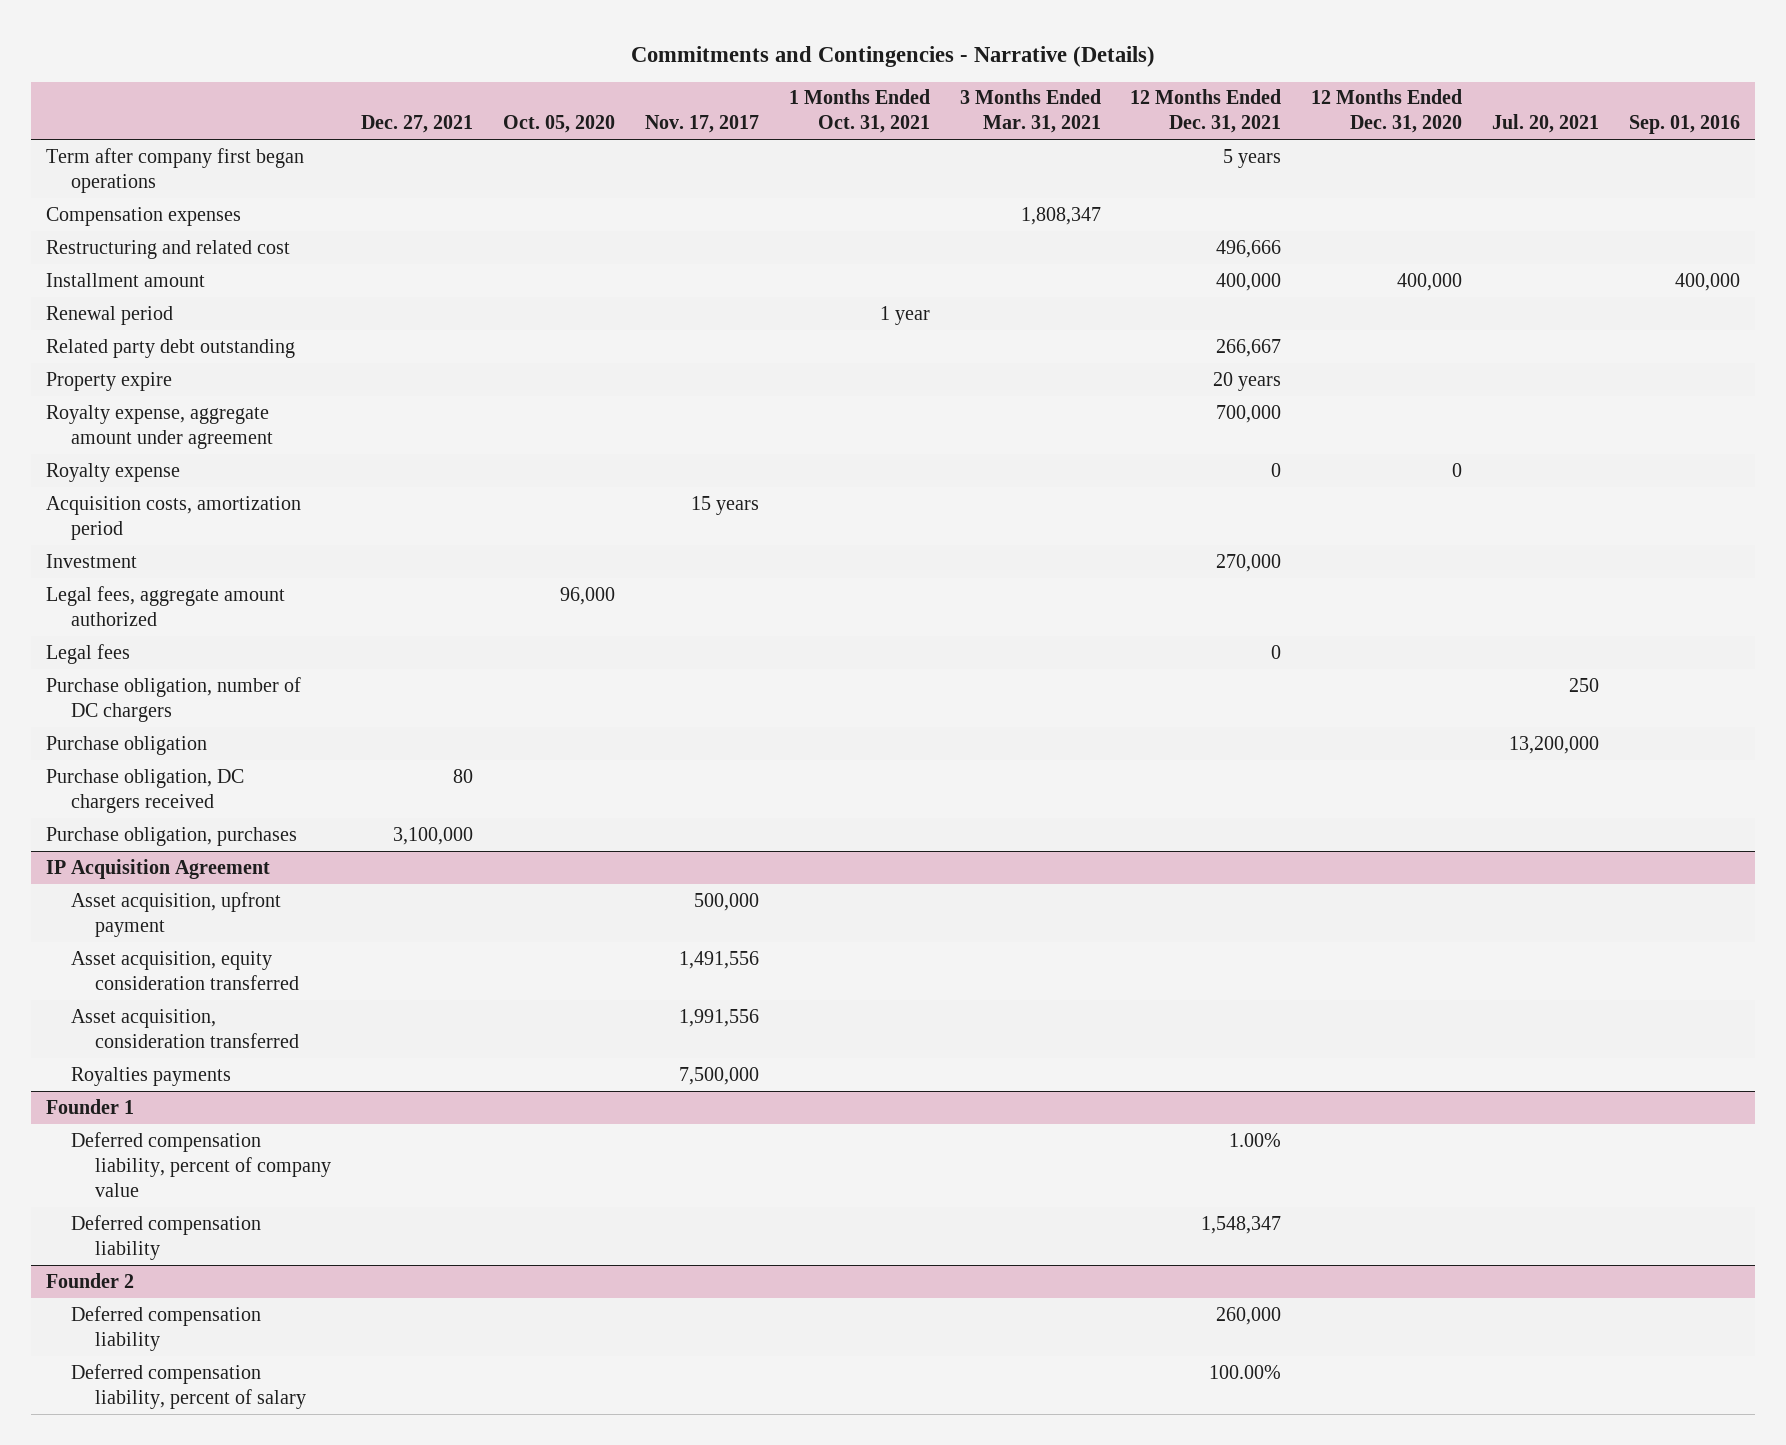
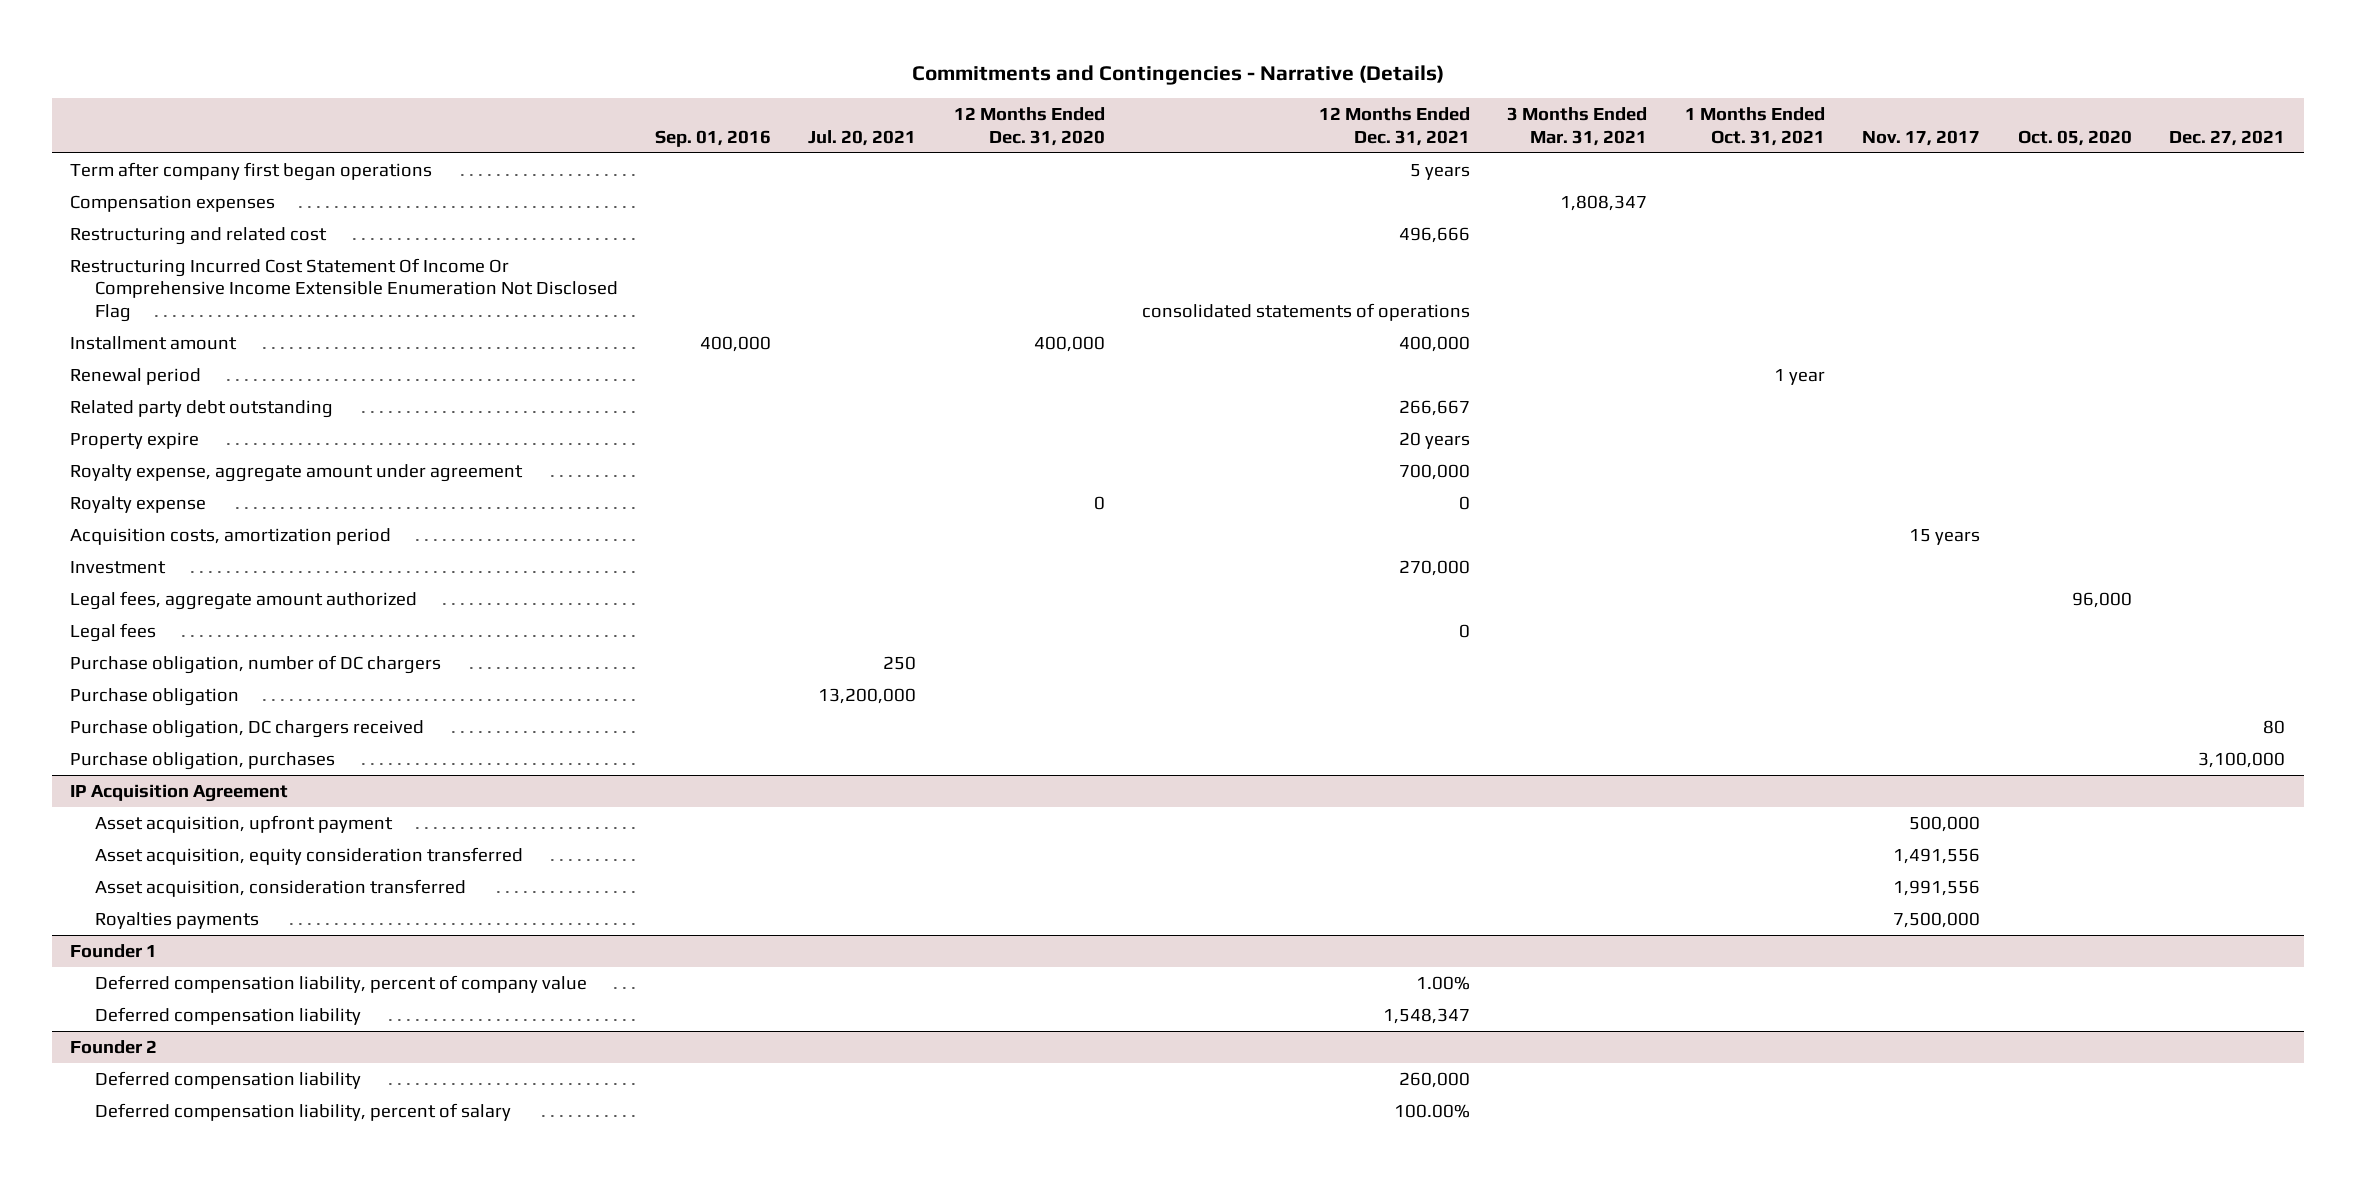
- | Dec. 27, 2021 | Oct. 05, 2020 | Nov. 17, 2017 | 1 Months Ended Oct. 31, 2021 | 3 Months Ended Mar. 31, 2021 | 12 Months Ended Dec. 31, 2021 | 12 Months Ended Dec. 31, 2020 | Jul. 20, 2021 | Sep. 01, 2016
+ | Sep. 01, 2016 | Jul. 20, 2021 | 12 Months Ended Dec. 31, 2020 | 12 Months Ended Dec. 31, 2021 | 3 Months Ended Mar. 31, 2021 | 1 Months Ended Oct. 31, 2021 | Nov. 17, 2017 | Oct. 05, 2020 | Dec. 27, 2021
+ Restructuring Incurred Cost Statement Of Income Or Comprehensive Income Extensible Enumeration Not Disclosed Flag | | | | consolidated statements of operations | | | | |

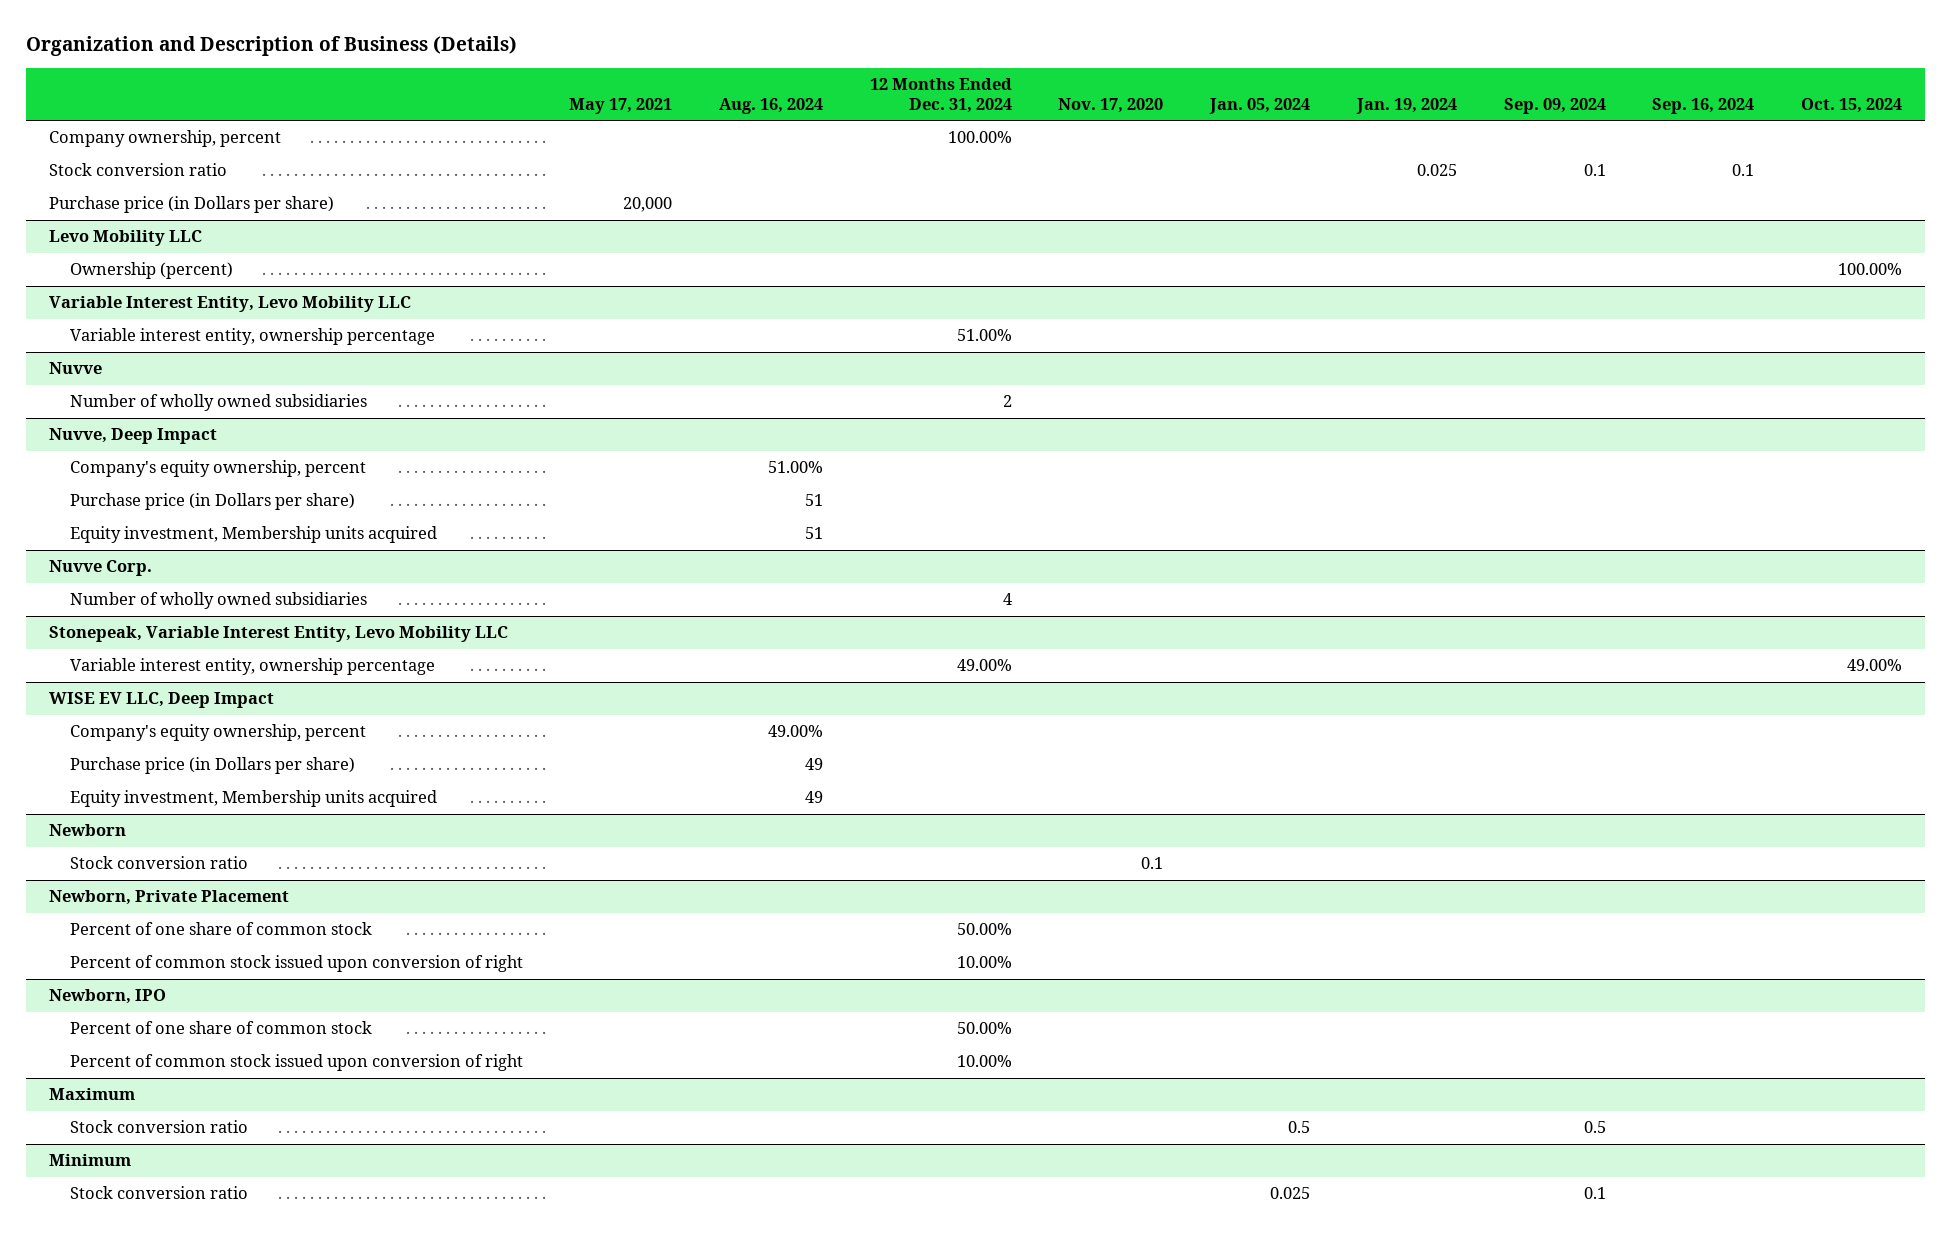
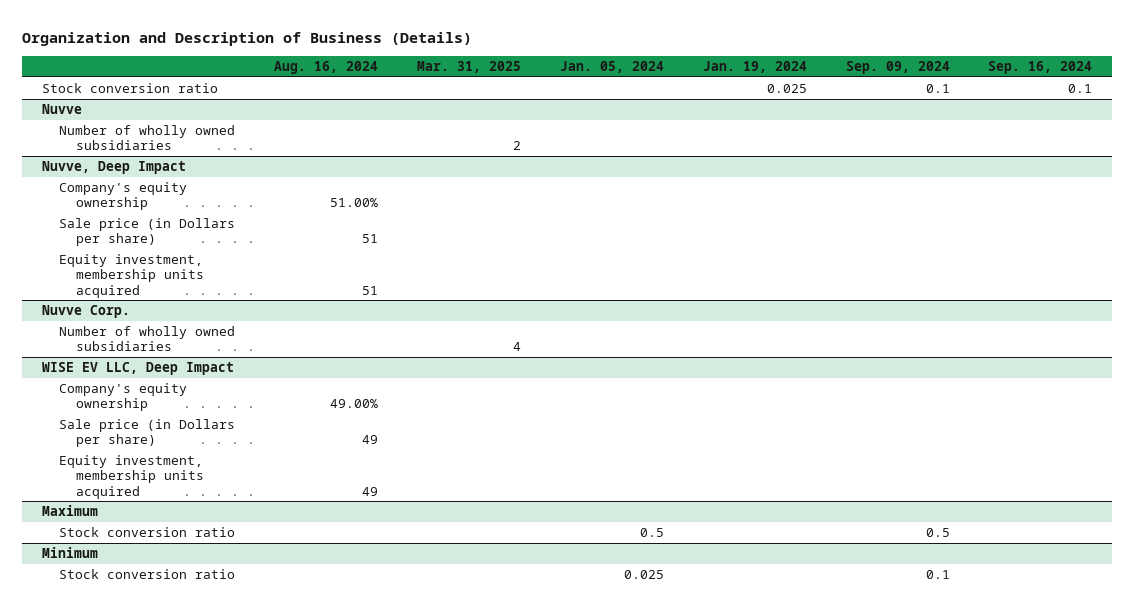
- | May 17, 2021 | Aug. 16, 2024 | 12 Months Ended Dec. 31, 2024 | Nov. 17, 2020 | Jan. 05, 2024 | Jan. 19, 2024 | Sep. 09, 2024 | Sep. 16, 2024 | Oct. 15, 2024
+ | Aug. 16, 2024 | Mar. 31, 2025 | Jan. 05, 2024 | Jan. 19, 2024 | Sep. 09, 2024 | Sep. 16, 2024
- Company ownership, percent | | | 100.00% | | | | | |
- Purchase price (in Dollars per share) | 20,000 | | | | | | | |
- Levo Mobility LLC
- Ownership (percent) | | | | | | | | | 100.00%
- Variable Interest Entity, Levo Mobility LLC
- Variable interest entity, ownership percentage | | | 51.00% | | | | | |
@ Nuvve, Deep Impact
- Company's equity ownership, percent | | 51.00% | | | | | | |
- Purchase price (in Dollars per share) | | 51 | | | | | | |
- Equity investment, Membership units acquired | | 51 | | | | | | |
+ Company's equity ownership | 51.00% | | | | |
+ Sale price (in Dollars per share) | 51 | | | | |
+ Equity investment, membership units acquired | 51 | | | | |
- Stonepeak, Variable Interest Entity, Levo Mobility LLC
- Variable interest entity, ownership percentage | | | 49.00% | | | | | | 49.00%
@ WISE EV LLC, Deep Impact
- Company's equity ownership, percent | | 49.00% | | | | | | |
- Purchase price (in Dollars per share) | | 49 | | | | | | |
- Equity investment, Membership units acquired | | 49 | | | | | | |
- Newborn
- Stock conversion ratio | | | | 0.1 | | | | |
- Newborn, Private Placement
- Percent of one share of common stock | | | 50.00% | | | | | |
- Percent of common stock issued upon conversion of right | | | 10.00% | | | | | |
- Newborn, IPO
- Percent of one share of common stock | | | 50.00% | | | | | |
- Percent of common stock issued upon conversion of right | | | 10.00% | | | | | |
@ WISE EV LLC, Deep Impact
+ Company's equity ownership | 49.00% | | | | |
+ Sale price (in Dollars per share) | 49 | | | | |
+ Equity investment, membership units acquired | 49 | | | | |

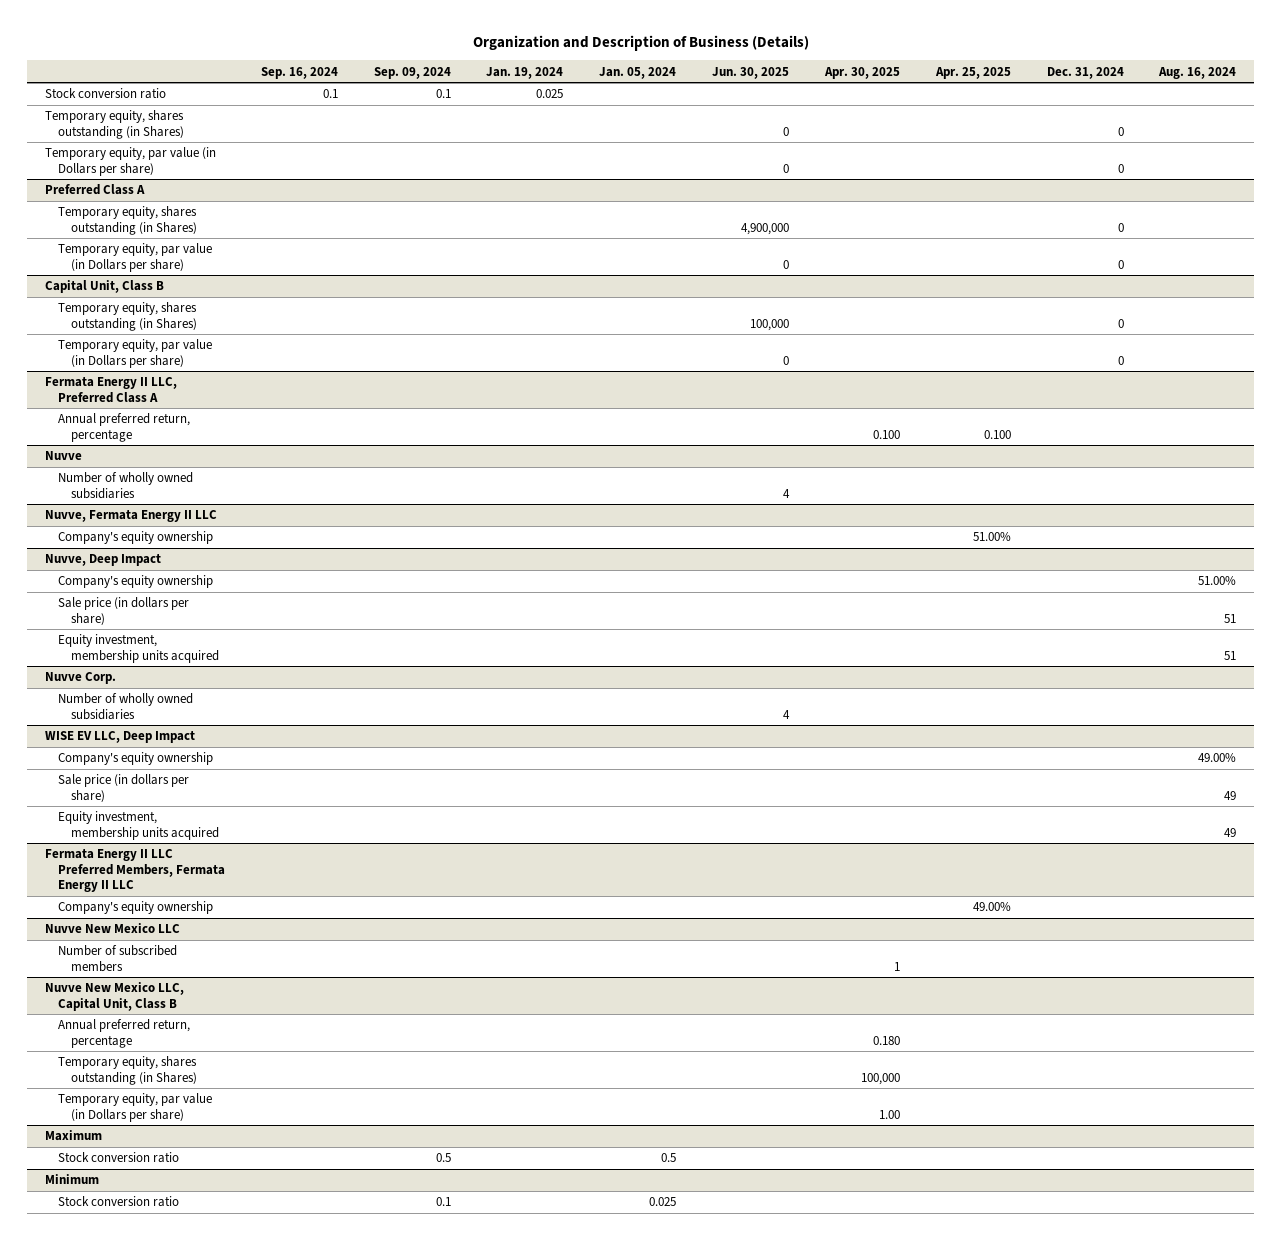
- | Aug. 16, 2024 | Mar. 31, 2025 | Jan. 05, 2024 | Jan. 19, 2024 | Sep. 09, 2024 | Sep. 16, 2024
+ | Sep. 16, 2024 | Sep. 09, 2024 | Jan. 19, 2024 | Jan. 05, 2024 | Jun. 30, 2025 | Apr. 30, 2025 | Apr. 25, 2025 | Dec. 31, 2024 | Aug. 16, 2024
+ Temporary equity, shares outstanding (in Shares) | | | | | 0 | | | 0 |
+ Temporary equity, par value (in Dollars per share) | | | | | 0 | | | 0 |
+ Preferred Class A
+ Temporary equity, shares outstanding (in Shares) | | | | | 4,900,000 | | | 0 |
+ Temporary equity, par value (in Dollars per share) | | | | | 0 | | | 0 |
+ Capital Unit, Class B
+ Temporary equity, shares outstanding (in Shares) | | | | | 100,000 | | | 0 |
+ Temporary equity, par value (in Dollars per share) | | | | | 0 | | | 0 |
+ Fermata Energy II LLC, Preferred Class A
+ Annual preferred return, percentage | | | | | | 0.100 | 0.100 | |
+ Nuvve, Fermata Energy II LLC
+ Company's equity ownership | | | | | | | 51.00% | |
@ Nuvve, Deep Impact
- Sale price (in Dollars per share) | 51 | | | | |
+ Sale price (in dollars per share) | | | | | | | | | 51
@ WISE EV LLC, Deep Impact
- Sale price (in Dollars per share) | 49 | | | | |
+ Sale price (in dollars per share) | | | | | | | | | 49
+ Fermata Energy II LLC Preferred Members, Fermata Energy II LLC
+ Company's equity ownership | | | | | | | 49.00% | |
+ Nuvve New Mexico LLC
+ Number of subscribed members | | | | | | 1 | | |
+ Nuvve New Mexico LLC, Capital Unit, Class B
+ Annual preferred return, percentage | | | | | | 0.180 | | |
+ Temporary equity, shares outstanding (in Shares) | | | | | | 100,000 | | |
+ Temporary equity, par value (in Dollars per share) | | | | | | 1.00 | | |

